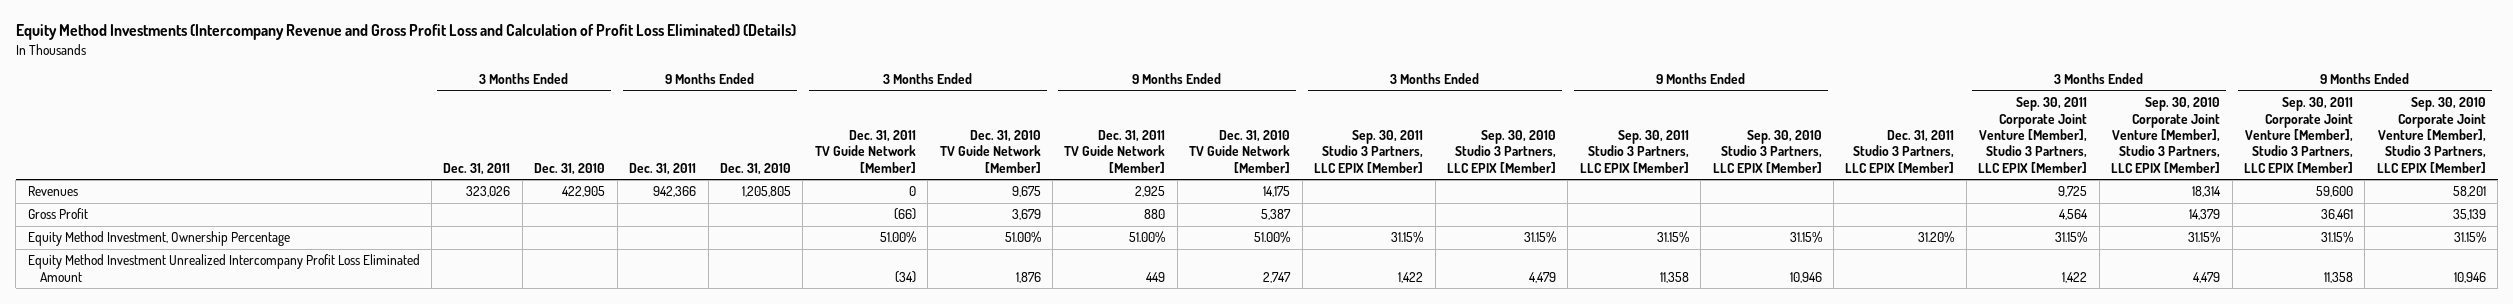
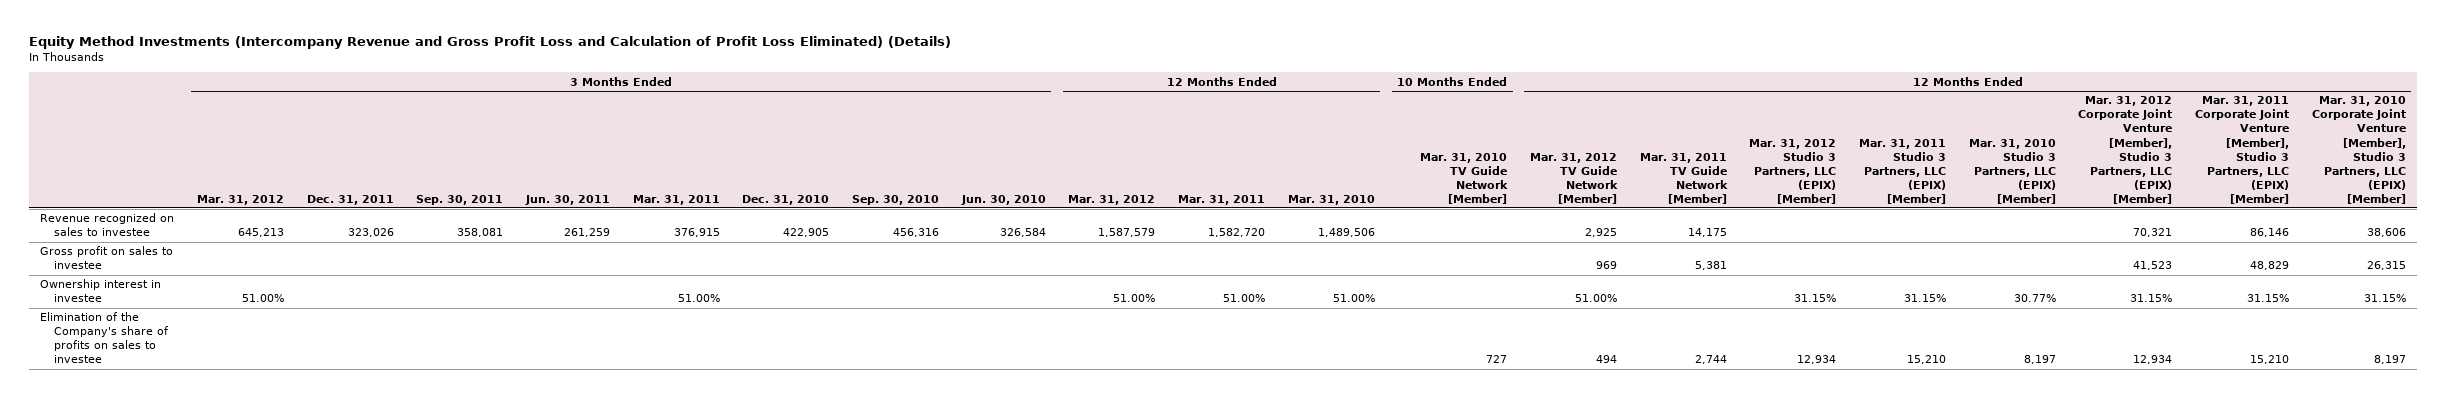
- | 3 Months Ended Dec. 31, 2011 | 3 Months Ended Dec. 31, 2010 | 9 Months Ended Dec. 31, 2011 | 9 Months Ended Dec. 31, 2010 | 3 Months Ended Dec. 31, 2011 TV Guide Network [Member] | 3 Months Ended Dec. 31, 2010 TV Guide Network [Member] | 9 Months Ended Dec. 31, 2011 TV Guide Network [Member] | 9 Months Ended Dec. 31, 2010 TV Guide Network [Member] | 3 Months Ended Sep. 30, 2011 Studio 3 Partners, LLC EPIX [Member] | 3 Months Ended Sep. 30, 2010 Studio 3 Partners, LLC EPIX [Member] | 9 Months Ended Sep. 30, 2011 Studio 3 Partners, LLC EPIX [Member] | 9 Months Ended Sep. 30, 2010 Studio 3 Partners, LLC EPIX [Member] | Dec. 31, 2011 Studio 3 Partners, LLC EPIX [Member] | 3 Months Ended Sep. 30, 2011 Corporate Joint Venture [Member], Studio 3 Partners, LLC EPIX [Member] | 3 Months Ended Sep. 30, 2010 Corporate Joint Venture [Member], Studio 3 Partners, LLC EPIX [Member] | 9 Months Ended Sep. 30, 2011 Corporate Joint Venture [Member], Studio 3 Partners, LLC EPIX [Member] | 9 Months Ended Sep. 30, 2010 Corporate Joint Venture [Member], Studio 3 Partners, LLC EPIX [Member]
+ | 3 Months Ended Mar. 31, 2012 | 3 Months Ended Dec. 31, 2011 | 3 Months Ended Sep. 30, 2011 | 3 Months Ended Jun. 30, 2011 | 3 Months Ended Mar. 31, 2011 | 3 Months Ended Dec. 31, 2010 | 3 Months Ended Sep. 30, 2010 | 3 Months Ended Jun. 30, 2010 | 12 Months Ended Mar. 31, 2012 | 12 Months Ended Mar. 31, 2011 | 12 Months Ended Mar. 31, 2010 | 10 Months Ended Mar. 31, 2010 TV Guide Network [Member] | 12 Months Ended Mar. 31, 2012 TV Guide Network [Member] | 12 Months Ended Mar. 31, 2011 TV Guide Network [Member] | 12 Months Ended Mar. 31, 2012 Studio 3 Partners, LLC (EPIX) [Member] | 12 Months Ended Mar. 31, 2011 Studio 3 Partners, LLC (EPIX) [Member] | 12 Months Ended Mar. 31, 2010 Studio 3 Partners, LLC (EPIX) [Member] | 12 Months Ended Mar. 31, 2012 Corporate Joint Venture [Member], Studio 3 Partners, LLC (EPIX) [Member] | 12 Months Ended Mar. 31, 2011 Corporate Joint Venture [Member], Studio 3 Partners, LLC (EPIX) [Member] | 12 Months Ended Mar. 31, 2010 Corporate Joint Venture [Member], Studio 3 Partners, LLC (EPIX) [Member]
- Revenues | 323,026 | 422,905 | 942,366 | 1,205,805 | 0 | 9,675 | 2,925 | 14,175 | | | | | | 9,725 | 18,314 | 59,600 | 58,201
- Gross Profit | | | | | (66) | 3,679 | 880 | 5,387 | | | | | | 4,564 | 14,379 | 36,461 | 35,139
- Equity Method Investment, Ownership Percentage | | | | | 51.00% | 51.00% | 51.00% | 51.00% | 31.15% | 31.15% | 31.15% | 31.15% | 31.20% | 31.15% | 31.15% | 31.15% | 31.15%
- Equity Method Investment Unrealized Intercompany Profit Loss Eliminated Amount | | | | | (34) | 1,876 | 449 | 2,747 | 1,422 | 4,479 | 11,358 | 10,946 | | 1,422 | 4,479 | 11,358 | 10,946
+ Revenue recognized on sales to investee | 645,213 | 323,026 | 358,081 | 261,259 | 376,915 | 422,905 | 456,316 | 326,584 | 1,587,579 | 1,582,720 | 1,489,506 | | 2,925 | 14,175 | | | | 70,321 | 86,146 | 38,606
+ Gross profit on sales to investee | | | | | | | | | | | | | 969 | 5,381 | | | | 41,523 | 48,829 | 26,315
+ Ownership interest in investee | 51.00% | | | | 51.00% | | | | 51.00% | 51.00% | 51.00% | | 51.00% | | 31.15% | 31.15% | 30.77% | 31.15% | 31.15% | 31.15%
+ Elimination of the Company's share of profits on sales to investee | | | | | | | | | | | | 727 | 494 | 2,744 | 12,934 | 15,210 | 8,197 | 12,934 | 15,210 | 8,197

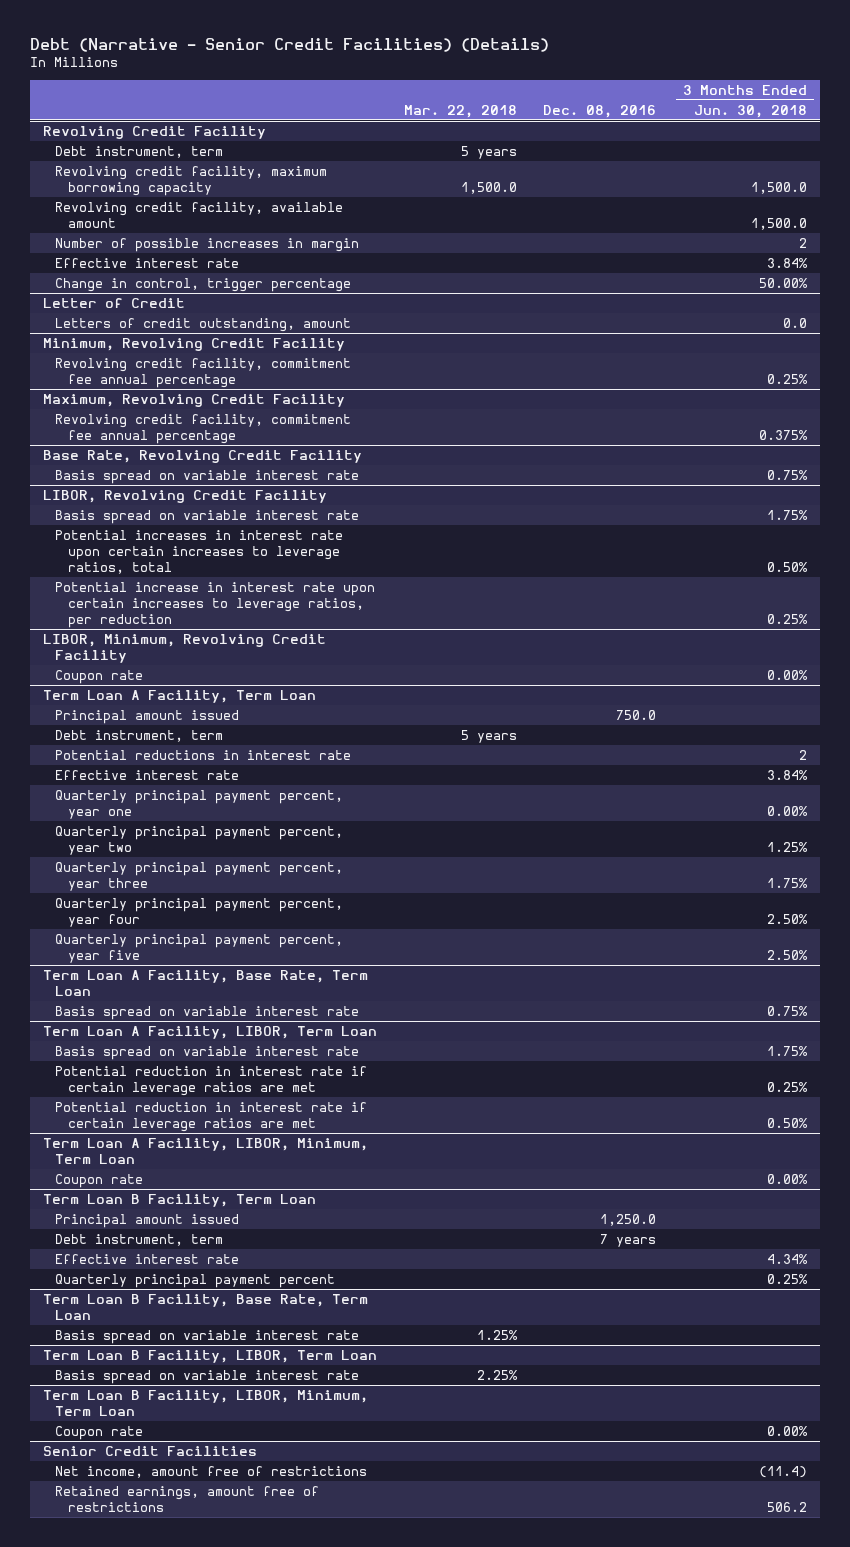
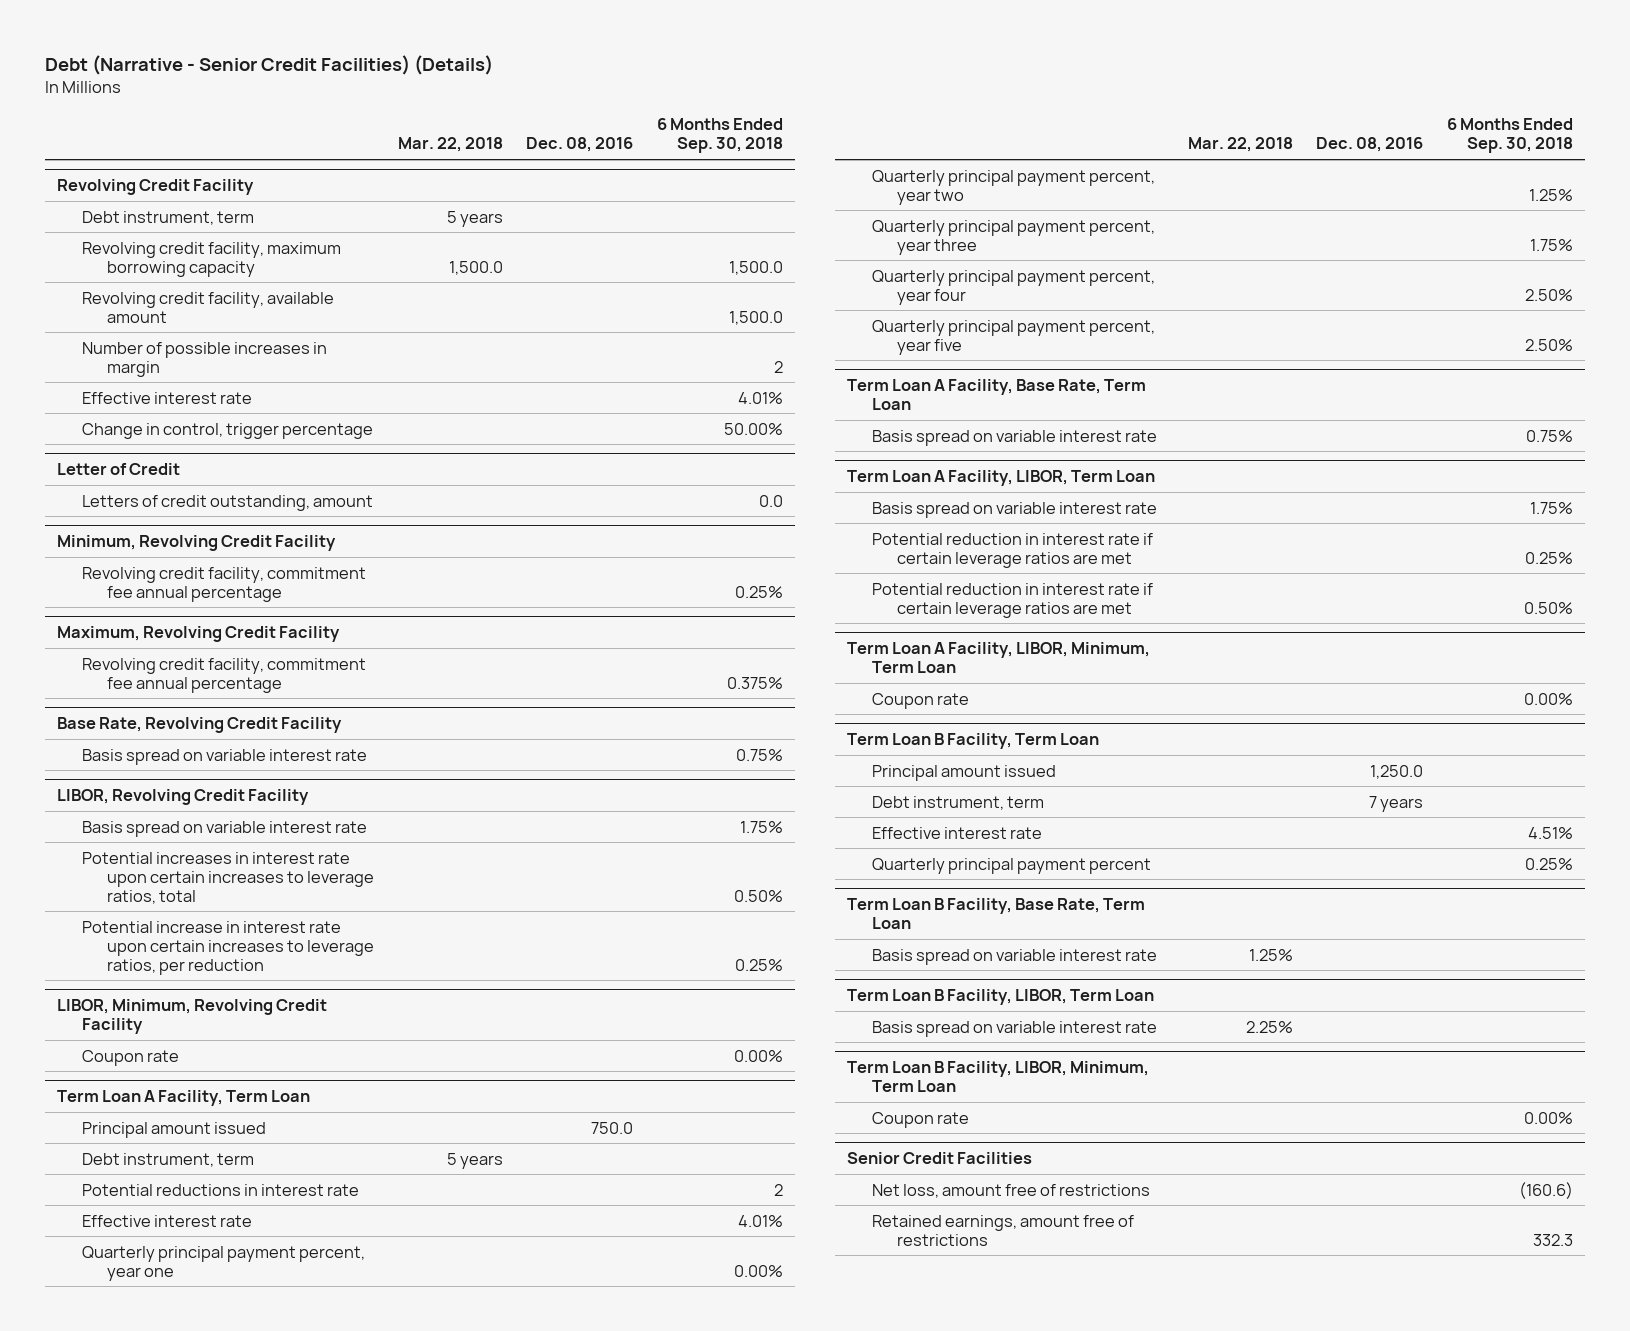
- | Mar. 22, 2018 | Dec. 08, 2016 | 3 Months Ended Jun. 30, 2018
+ | Mar. 22, 2018 | Dec. 08, 2016 | 6 Months Ended Sep. 30, 2018
@ Senior Credit Facilities
- Net income, amount free of restrictions | | | (11.4)
+ Net loss, amount free of restrictions | | | (160.6)

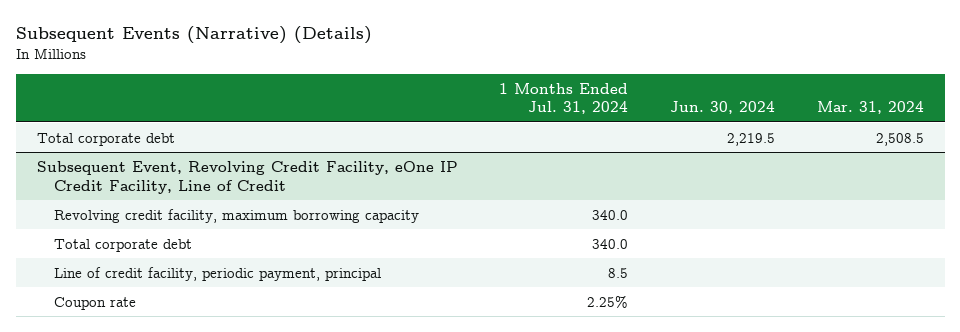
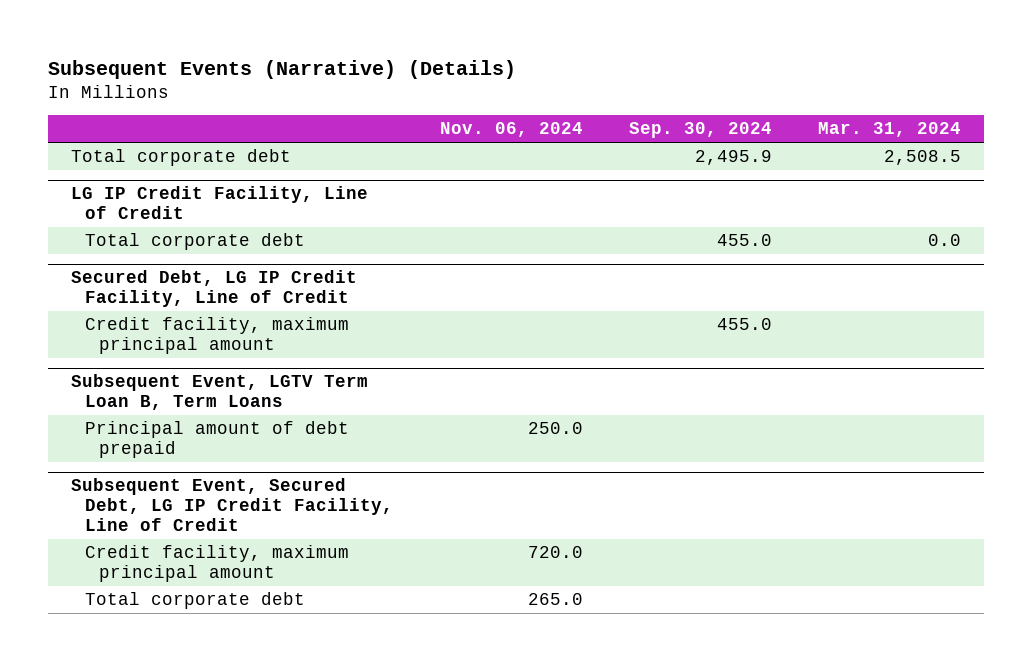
- | 1 Months Ended Jul. 31, 2024 | Jun. 30, 2024 | Mar. 31, 2024
+ | Nov. 06, 2024 | Sep. 30, 2024 | Mar. 31, 2024
- Subsequent Event, Revolving Credit Facility, eOne IP Credit Facility, Line of Credit
- Revolving credit facility, maximum borrowing capacity | 340.0 | |
+ LG IP Credit Facility, Line of Credit
+ Total corporate debt | | 455.0 | 0.0
+ Secured Debt, LG IP Credit Facility, Line of Credit
+ Credit facility, maximum principal amount | | 455.0 |
+ Subsequent Event, LGTV Term Loan B, Term Loans
+ Principal amount of debt prepaid | 250.0 | |
+ Subsequent Event, Secured Debt, LG IP Credit Facility, Line of Credit
+ Credit facility, maximum principal amount | 720.0 | |
- Line of credit facility, periodic payment, principal | 8.5 | |
- Coupon rate | 2.25% | |

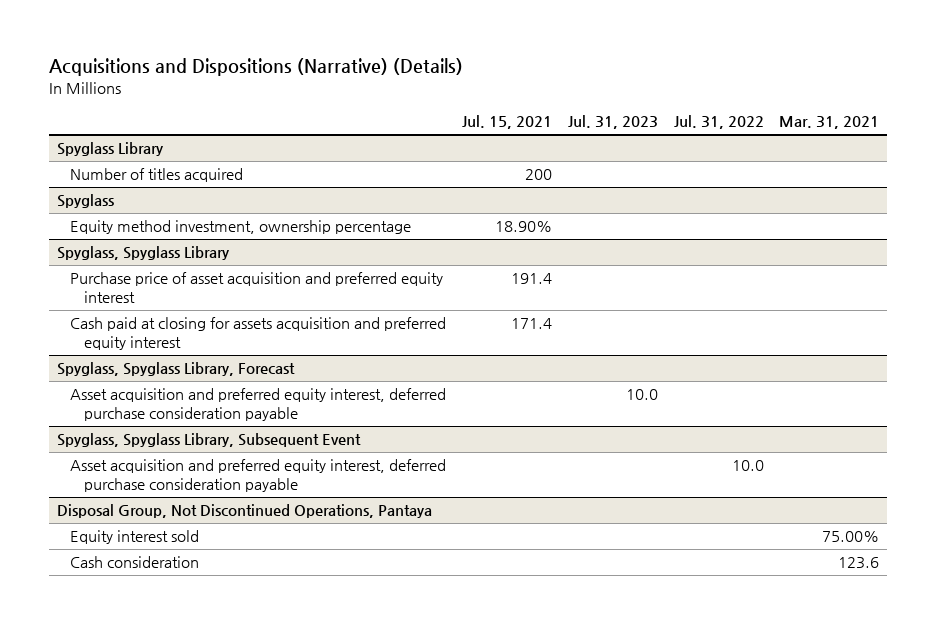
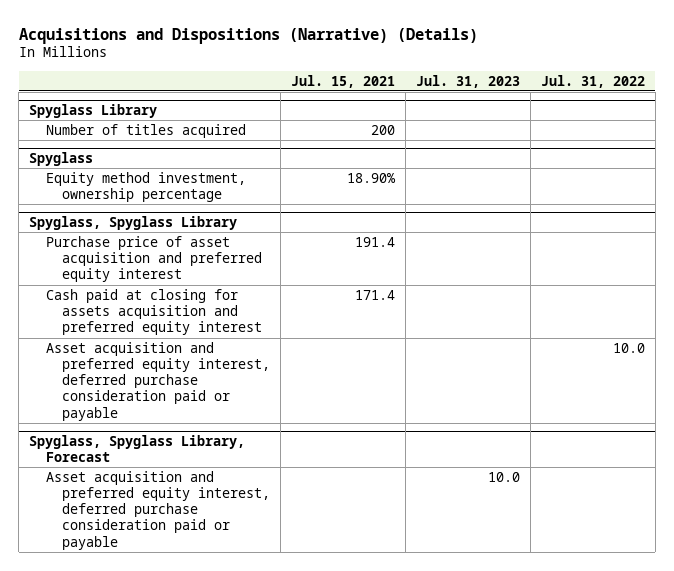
- | Jul. 15, 2021 | Jul. 31, 2023 | Jul. 31, 2022 | Mar. 31, 2021
+ | Jul. 15, 2021 | Jul. 31, 2023 | Jul. 31, 2022
@ Spyglass, Spyglass Library
+ Asset acquisition and preferred equity interest, deferred purchase consideration paid or payable | | | 10.0
@ Spyglass, Spyglass Library, Forecast
- Asset acquisition and preferred equity interest, deferred purchase consideration payable | | 10.0 | |
- Spyglass, Spyglass Library, Subsequent Event
- Asset acquisition and preferred equity interest, deferred purchase consideration payable | | | 10.0 |
- Disposal Group, Not Discontinued Operations, Pantaya
- Equity interest sold | | | | 75.00%
- Cash consideration | | | | 123.6
@ Spyglass, Spyglass Library, Forecast
+ Asset acquisition and preferred equity interest, deferred purchase consideration paid or payable | | 10.0 |

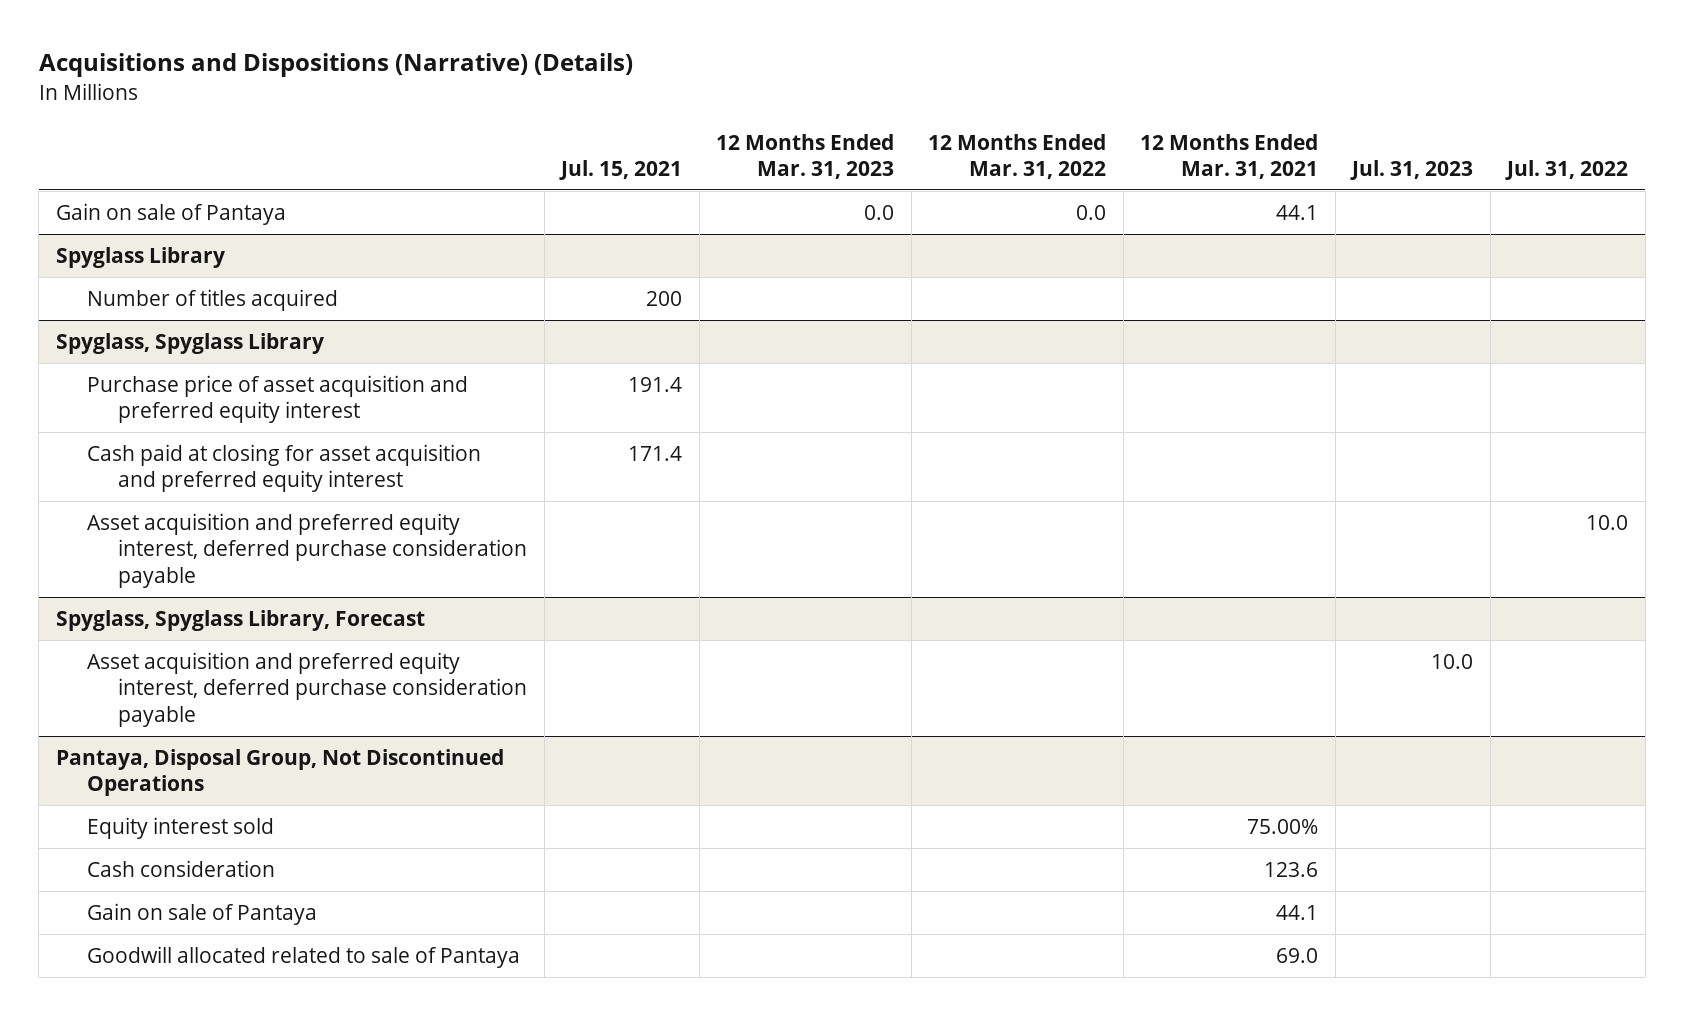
- | Jul. 15, 2021 | Jul. 31, 2023 | Jul. 31, 2022
+ | Jul. 15, 2021 | 12 Months Ended Mar. 31, 2023 | 12 Months Ended Mar. 31, 2022 | 12 Months Ended Mar. 31, 2021 | Jul. 31, 2023 | Jul. 31, 2022
+ Gain on sale of Pantaya | | 0.0 | 0.0 | 44.1 | |
- Spyglass
- Equity method investment, ownership percentage | 18.90% | |
@ Spyglass, Spyglass Library
- Cash paid at closing for assets acquisition and preferred equity interest | 171.4 | |
- Asset acquisition and preferred equity interest, deferred purchase consideration paid or payable | | | 10.0
+ Cash paid at closing for asset acquisition and preferred equity interest | 171.4 | | | | |
+ Asset acquisition and preferred equity interest, deferred purchase consideration payable | | | | | | 10.0
@ Spyglass, Spyglass Library, Forecast
- Asset acquisition and preferred equity interest, deferred purchase consideration paid or payable | | 10.0 |
+ Asset acquisition and preferred equity interest, deferred purchase consideration payable | | | | | 10.0 |
+ Pantaya, Disposal Group, Not Discontinued Operations
+ Equity interest sold | | | | 75.00% | |
+ Cash consideration | | | | 123.6 | |
+ Gain on sale of Pantaya | | | | 44.1 | |
+ Goodwill allocated related to sale of Pantaya | | | | 69.0 | |

